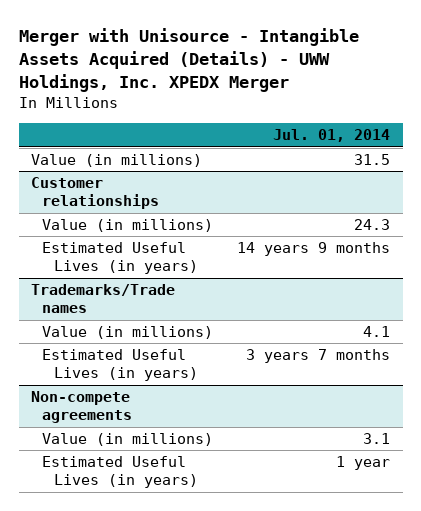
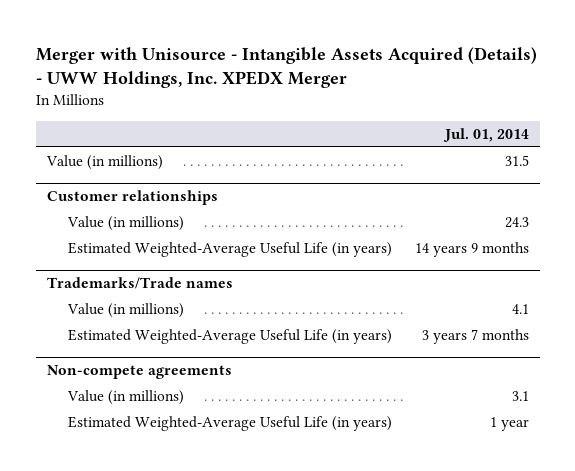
@ Customer relationships
- Estimated Useful Lives (in years) | 14 years 9 months
+ Estimated Weighted-Average Useful Life (in years) | 14 years 9 months
@ Trademarks/Trade names
- Estimated Useful Lives (in years) | 3 years 7 months
+ Estimated Weighted-Average Useful Life (in years) | 3 years 7 months
@ Non-compete agreements
- Estimated Useful Lives (in years) | 1 year
+ Estimated Weighted-Average Useful Life (in years) | 1 year

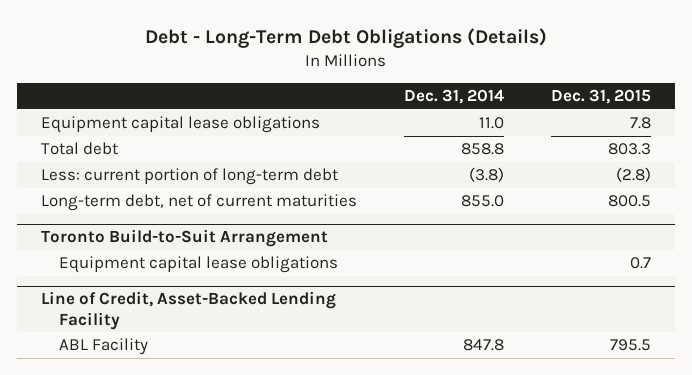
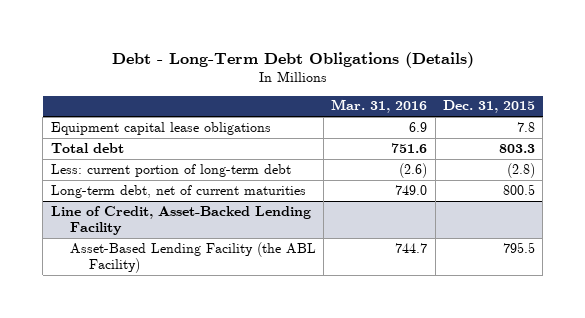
- | Dec. 31, 2014 | Dec. 31, 2015
+ | Mar. 31, 2016 | Dec. 31, 2015
- Toronto Build-to-Suit Arrangement
- Equipment capital lease obligations | | 0.7
@ Line of Credit, Asset-Backed Lending Facility
- ABL Facility | 847.8 | 795.5
+ Asset-Based Lending Facility (the ABL Facility) | 744.7 | 795.5

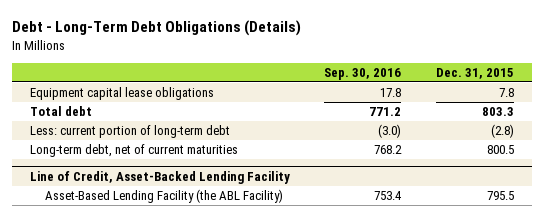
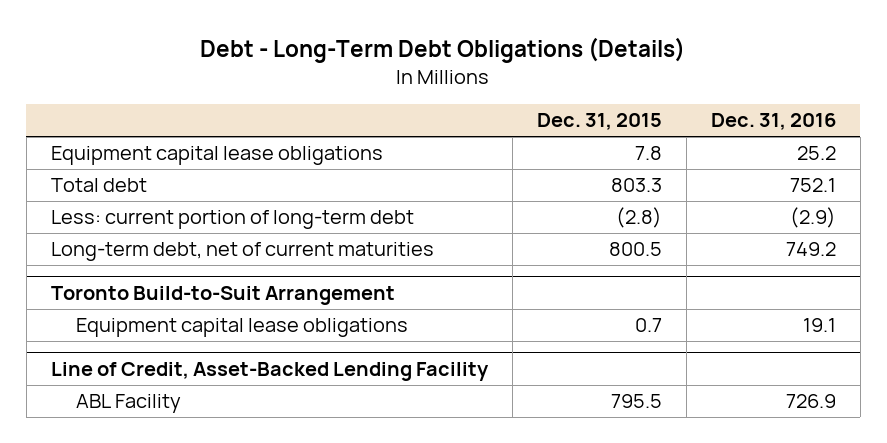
- | Sep. 30, 2016 | Dec. 31, 2015
+ | Dec. 31, 2015 | Dec. 31, 2016
+ Toronto Build-to-Suit Arrangement
+ Equipment capital lease obligations | 0.7 | 19.1
@ Line of Credit, Asset-Backed Lending Facility
- Asset-Based Lending Facility (the ABL Facility) | 753.4 | 795.5
+ ABL Facility | 795.5 | 726.9

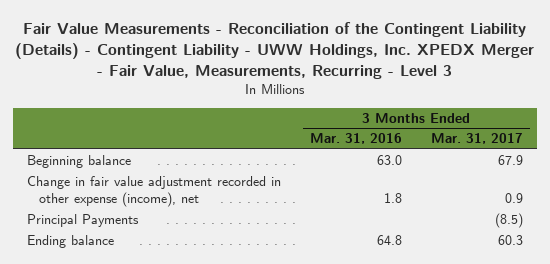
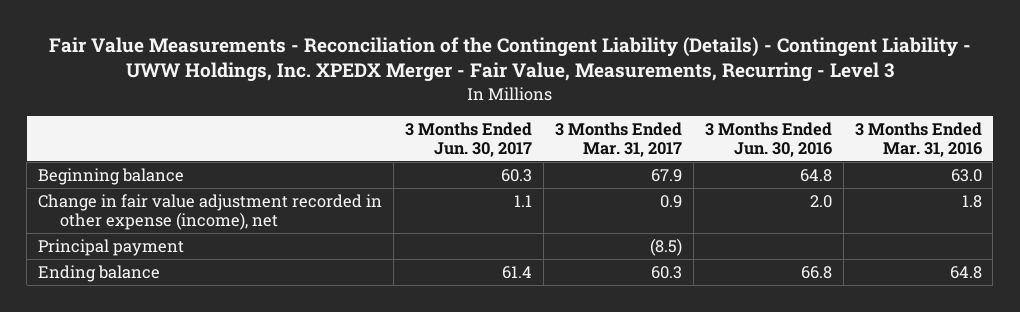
- | 3 Months Ended Mar. 31, 2016 | 3 Months Ended Mar. 31, 2017
+ | 3 Months Ended Jun. 30, 2017 | 3 Months Ended Mar. 31, 2017 | 3 Months Ended Jun. 30, 2016 | 3 Months Ended Mar. 31, 2016
- Principal Payments | | (8.5)
+ Principal payment | | (8.5) | |

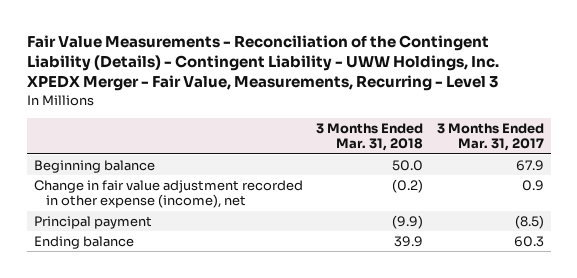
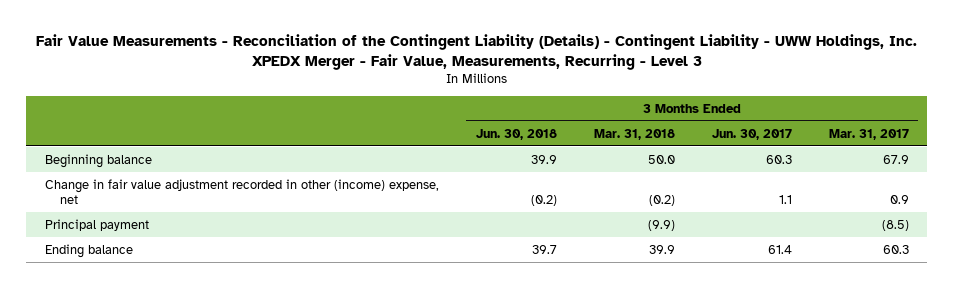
- | 3 Months Ended Mar. 31, 2018 | 3 Months Ended Mar. 31, 2017
+ | 3 Months Ended Jun. 30, 2018 | 3 Months Ended Mar. 31, 2018 | 3 Months Ended Jun. 30, 2017 | 3 Months Ended Mar. 31, 2017
- Change in fair value adjustment recorded in other expense (income), net | (0.2) | 0.9
+ Change in fair value adjustment recorded in other (income) expense, net | (0.2) | (0.2) | 1.1 | 0.9

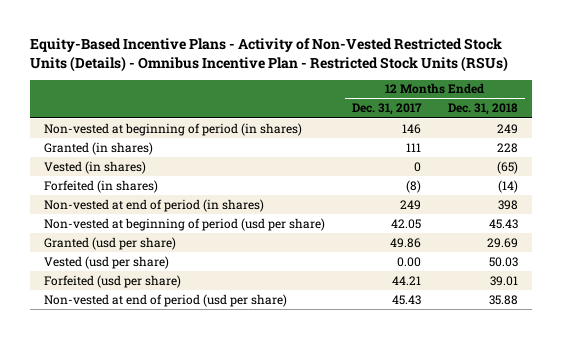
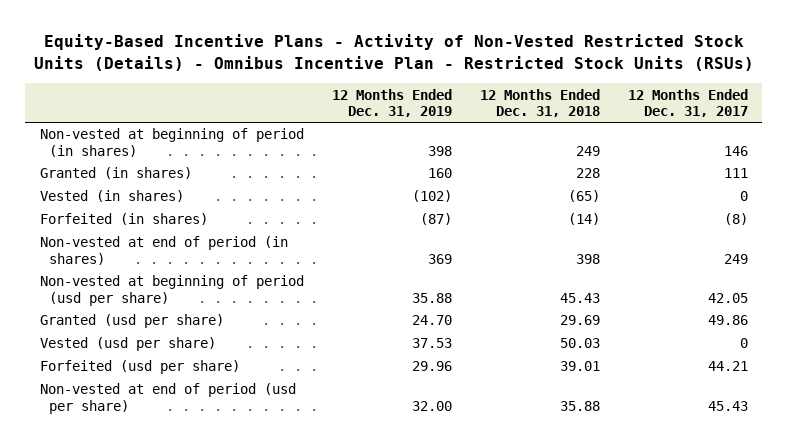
- | 12 Months Ended Dec. 31, 2017 | 12 Months Ended Dec. 31, 2018
+ | 12 Months Ended Dec. 31, 2019 | 12 Months Ended Dec. 31, 2018 | 12 Months Ended Dec. 31, 2017
- Vested (usd per share) | 0.00 | 50.03
+ Vested (usd per share) | 37.53 | 50.03 | 0

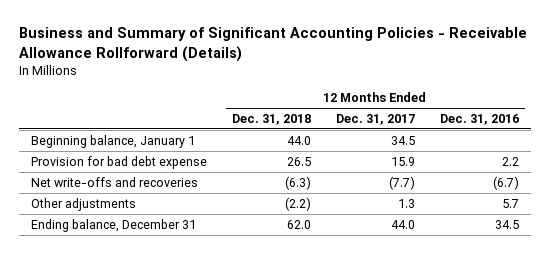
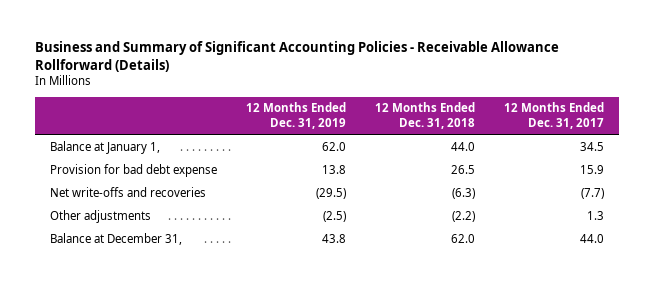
- | 12 Months Ended Dec. 31, 2018 | 12 Months Ended Dec. 31, 2017 | 12 Months Ended Dec. 31, 2016
+ | 12 Months Ended Dec. 31, 2019 | 12 Months Ended Dec. 31, 2018 | 12 Months Ended Dec. 31, 2017
- Beginning balance, January 1 | 44.0 | 34.5 |
+ Balance at January 1, | 62.0 | 44.0 | 34.5
- Ending balance, December 31 | 62.0 | 44.0 | 34.5
+ Balance at December 31, | 43.8 | 62.0 | 44.0

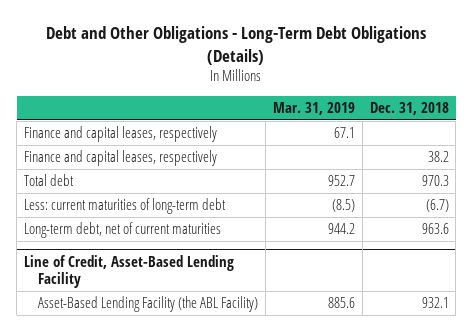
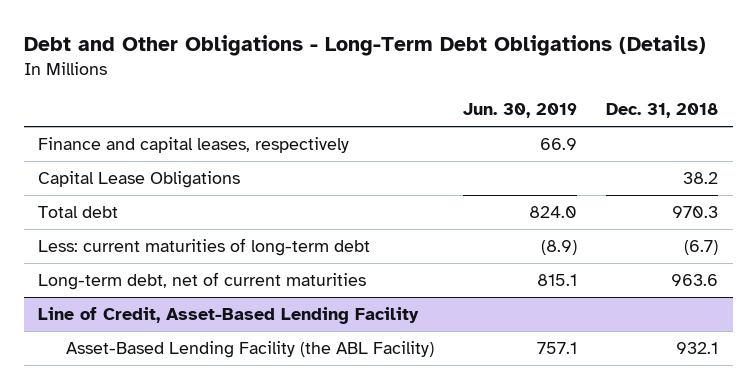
- | Mar. 31, 2019 | Dec. 31, 2018
+ | Jun. 30, 2019 | Dec. 31, 2018
- Finance and capital leases, respectively | | 38.2
+ Capital Lease Obligations | | 38.2

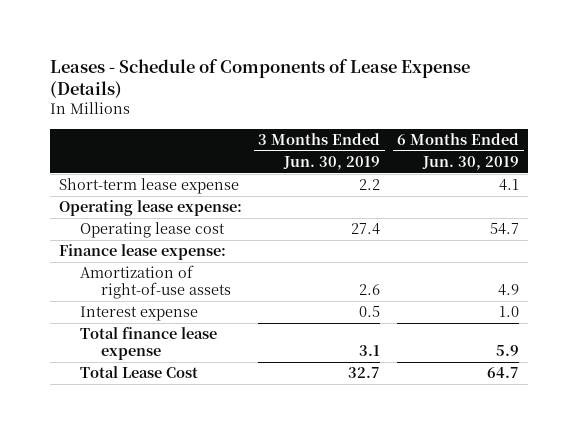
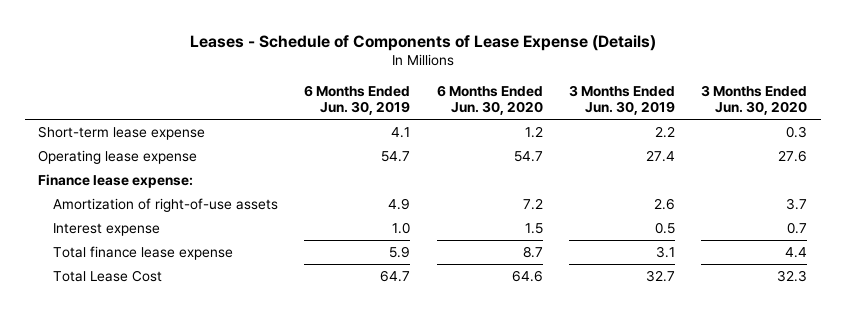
- | 3 Months Ended Jun. 30, 2019 | 6 Months Ended Jun. 30, 2019
+ | 6 Months Ended Jun. 30, 2019 | 6 Months Ended Jun. 30, 2020 | 3 Months Ended Jun. 30, 2019 | 3 Months Ended Jun. 30, 2020
- Operating lease expense:
- Operating lease cost | 27.4 | 54.7
+ Operating lease expense | 54.7 | 54.7 | 27.4 | 27.6

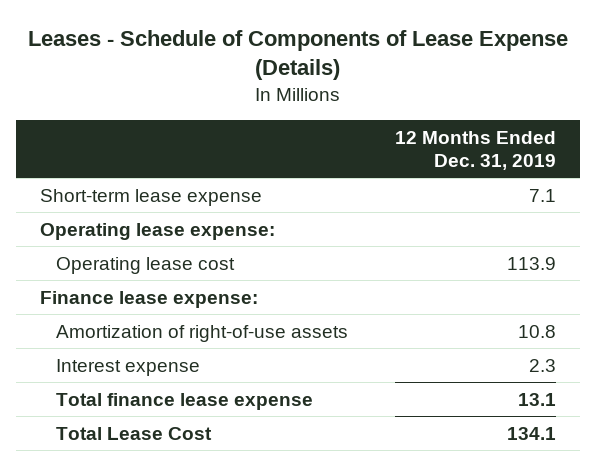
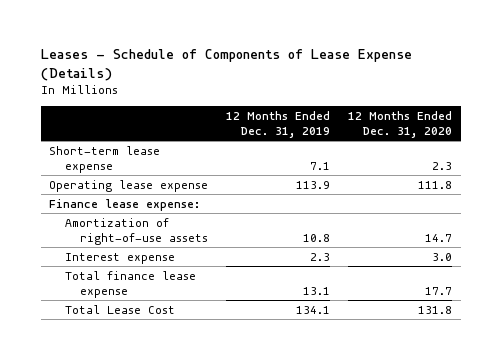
- | 12 Months Ended Dec. 31, 2019
+ | 12 Months Ended Dec. 31, 2019 | 12 Months Ended Dec. 31, 2020
- Operating lease expense:
- Operating lease cost | 113.9
+ Operating lease expense | 113.9 | 111.8

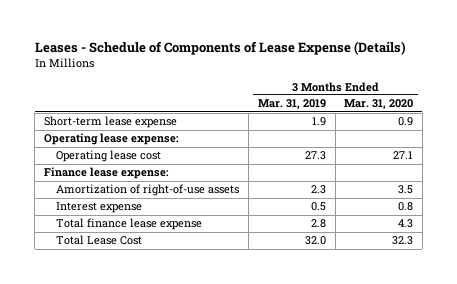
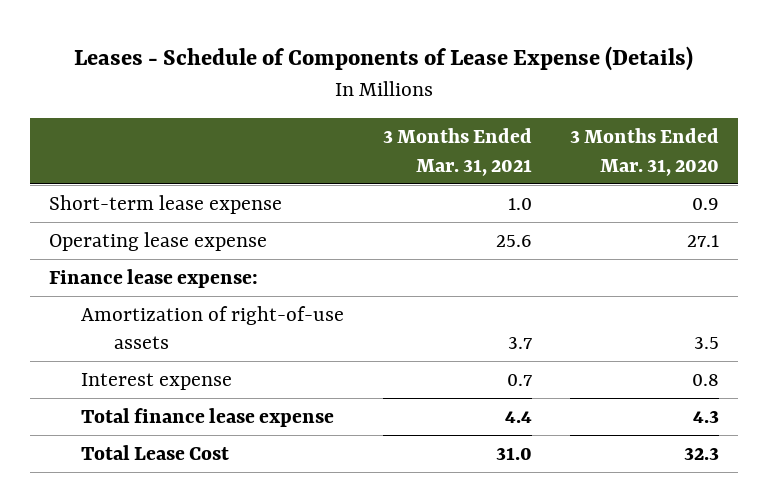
- | 3 Months Ended Mar. 31, 2019 | 3 Months Ended Mar. 31, 2020
+ | 3 Months Ended Mar. 31, 2021 | 3 Months Ended Mar. 31, 2020
- Operating lease expense:
- Operating lease cost | 27.3 | 27.1
+ Operating lease expense | 25.6 | 27.1

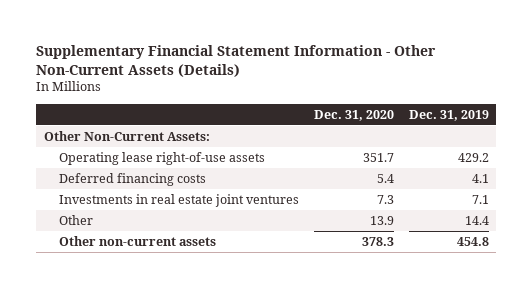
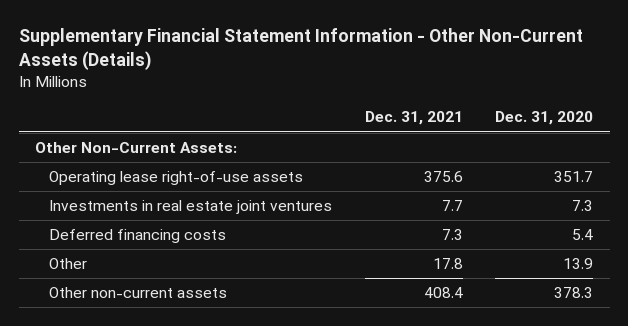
- | Dec. 31, 2020 | Dec. 31, 2019
+ | Dec. 31, 2021 | Dec. 31, 2020
moved down: Deferred financing costs | 7.3 | 5.4

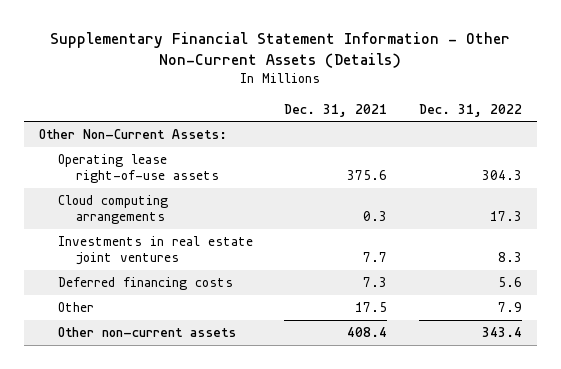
- | Dec. 31, 2021 | Dec. 31, 2020
+ | Dec. 31, 2021 | Dec. 31, 2022
+ Cloud computing arrangements | 0.3 | 17.3
- Other | 17.8 | 13.9
+ Other | 17.5 | 7.9

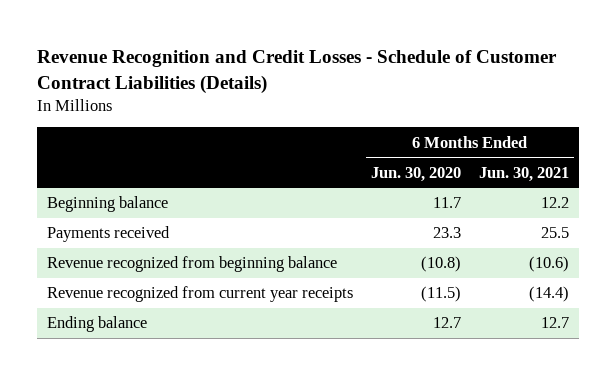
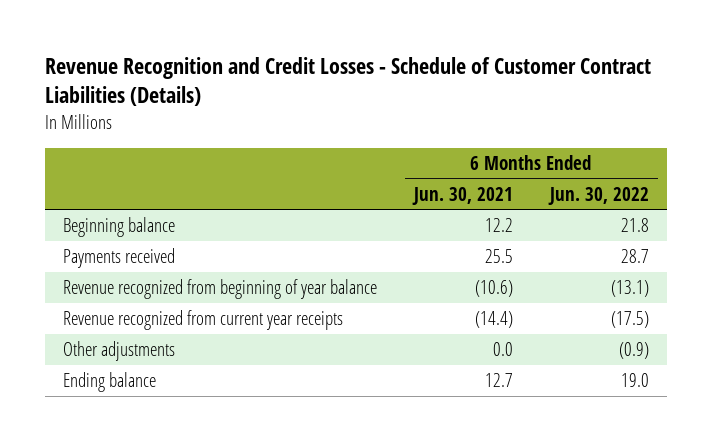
- | 6 Months Ended Jun. 30, 2020 | 6 Months Ended Jun. 30, 2021
+ | 6 Months Ended Jun. 30, 2021 | 6 Months Ended Jun. 30, 2022
- Revenue recognized from beginning balance | (10.8) | (10.6)
+ Revenue recognized from beginning of year balance | (10.6) | (13.1)
+ Other adjustments | 0.0 | (0.9)

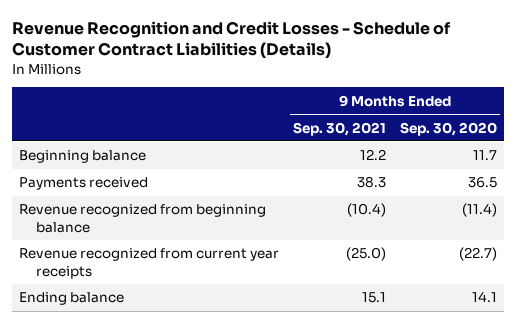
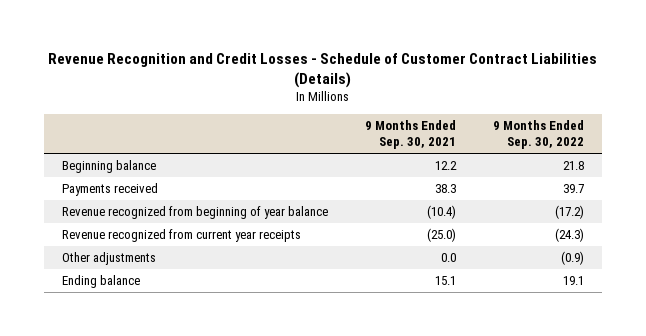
- | 9 Months Ended Sep. 30, 2021 | 9 Months Ended Sep. 30, 2020
+ | 9 Months Ended Sep. 30, 2021 | 9 Months Ended Sep. 30, 2022
- Revenue recognized from beginning balance | (10.4) | (11.4)
+ Revenue recognized from beginning of year balance | (10.4) | (17.2)
+ Other adjustments | 0.0 | (0.9)

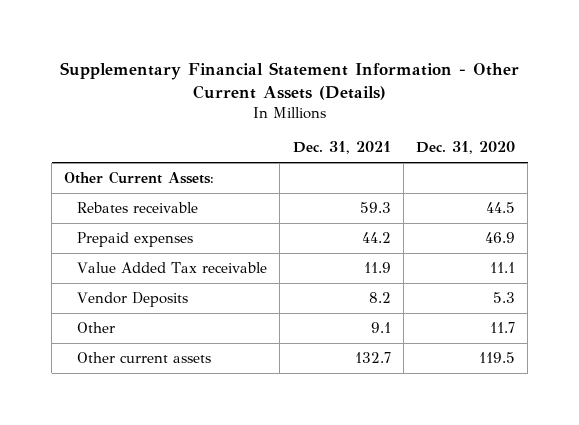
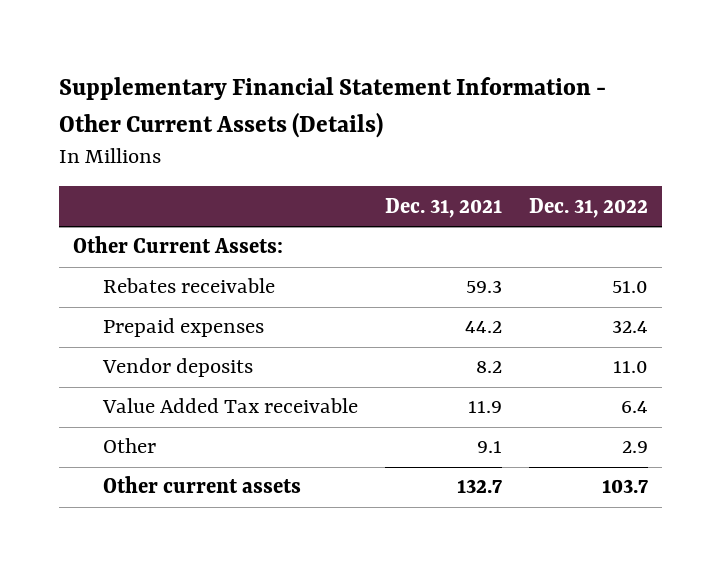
- | Dec. 31, 2021 | Dec. 31, 2020
+ | Dec. 31, 2021 | Dec. 31, 2022
+ Vendor deposits | 8.2 | 11.0
- Vendor Deposits | 8.2 | 5.3

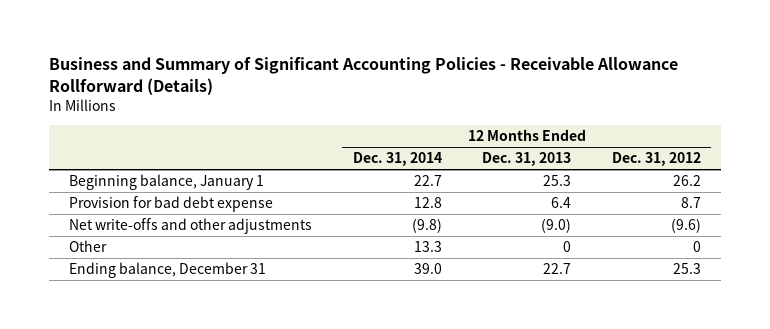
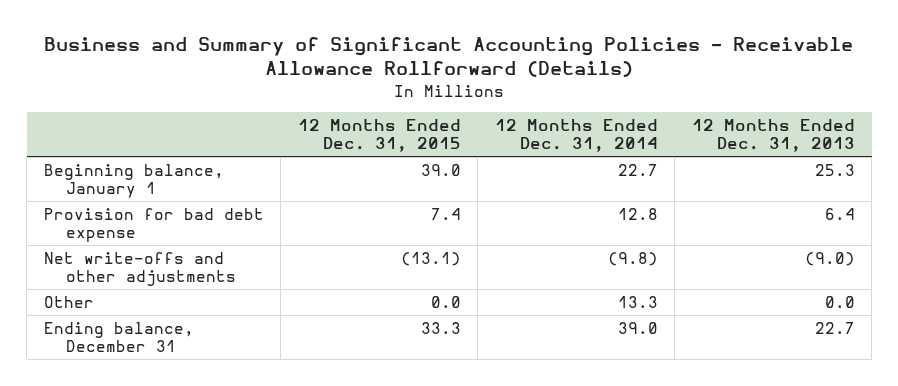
- | 12 Months Ended Dec. 31, 2014 | 12 Months Ended Dec. 31, 2013 | 12 Months Ended Dec. 31, 2012
+ | 12 Months Ended Dec. 31, 2015 | 12 Months Ended Dec. 31, 2014 | 12 Months Ended Dec. 31, 2013
- Other | 13.3 | 0 | 0
+ Other | 0.0 | 13.3 | 0.0

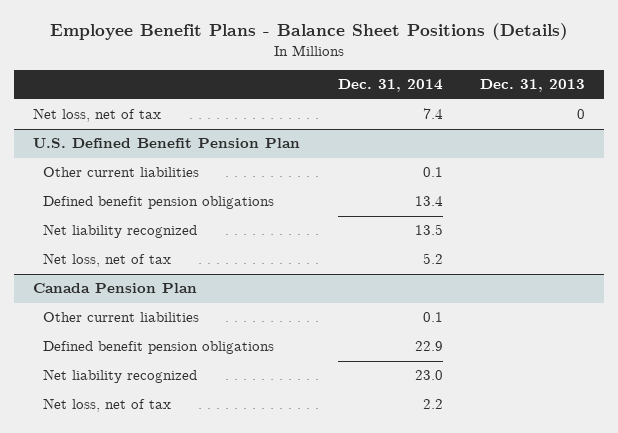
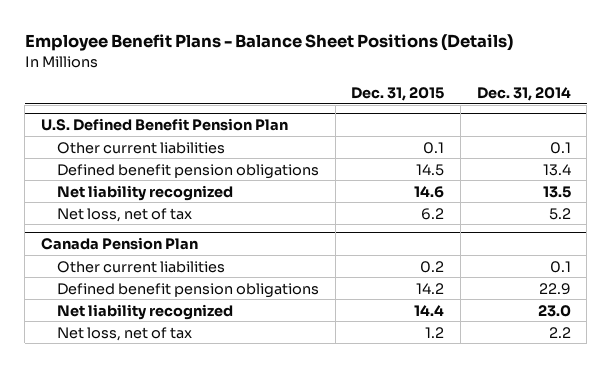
- | Dec. 31, 2014 | Dec. 31, 2013
+ | Dec. 31, 2015 | Dec. 31, 2014
- Net loss, net of tax | 7.4 | 0

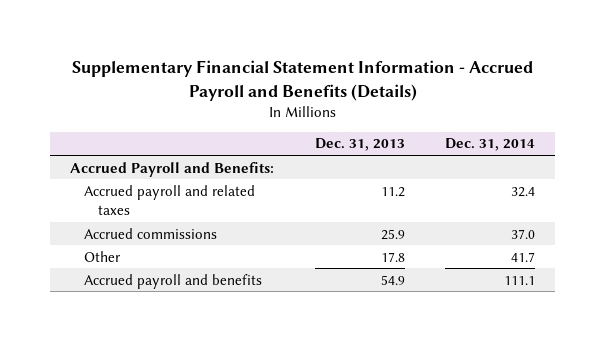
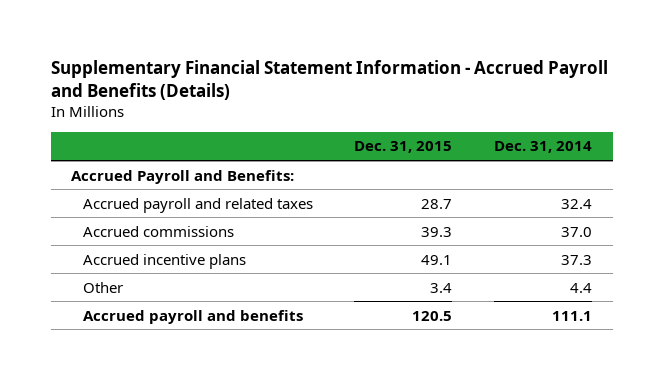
- | Dec. 31, 2013 | Dec. 31, 2014
+ | Dec. 31, 2015 | Dec. 31, 2014
- Other | 17.8 | 41.7
+ Accrued incentive plans | 49.1 | 37.3
+ Other | 3.4 | 4.4

